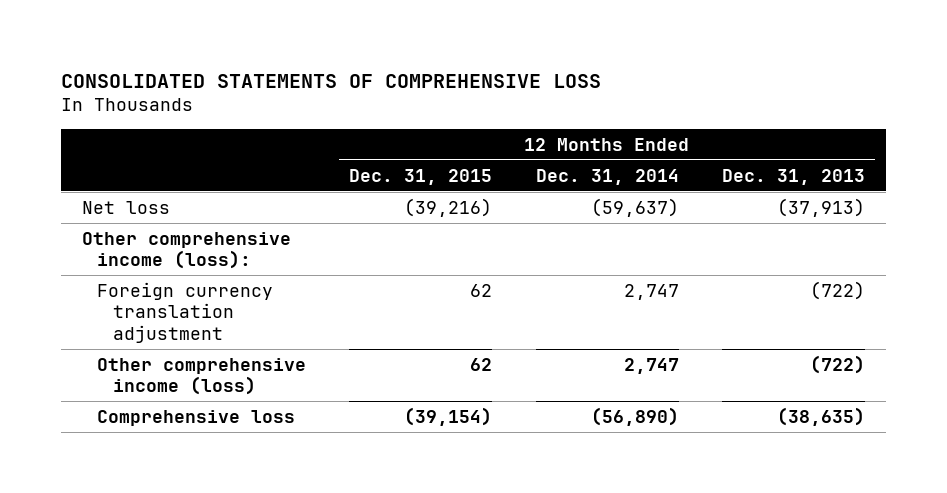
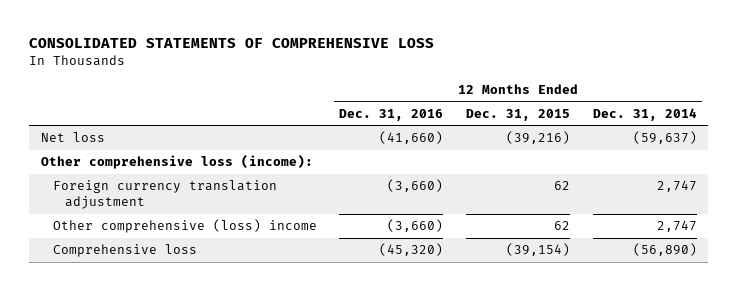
- | 12 Months Ended Dec. 31, 2015 | 12 Months Ended Dec. 31, 2014 | 12 Months Ended Dec. 31, 2013
+ | 12 Months Ended Dec. 31, 2016 | 12 Months Ended Dec. 31, 2015 | 12 Months Ended Dec. 31, 2014
- Other comprehensive income (loss):
+ Other comprehensive loss (income):
- Other comprehensive income (loss) | 62 | 2,747 | (722)
+ Other comprehensive (loss) income | (3,660) | 62 | 2,747

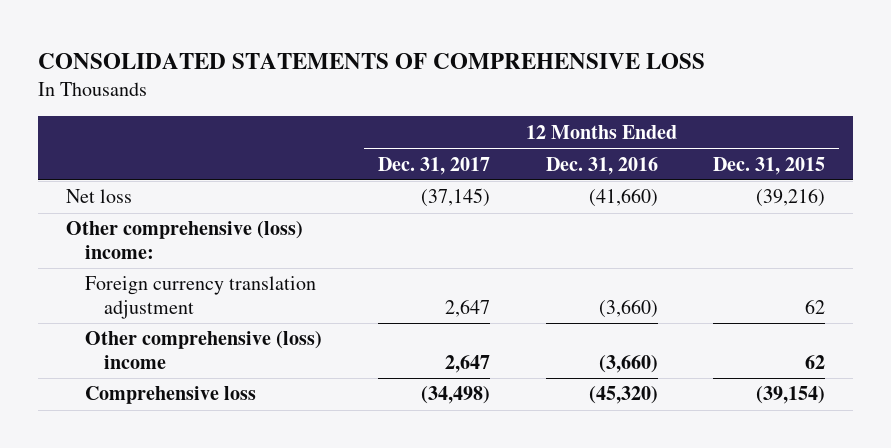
- | 12 Months Ended Dec. 31, 2016 | 12 Months Ended Dec. 31, 2015 | 12 Months Ended Dec. 31, 2014
+ | 12 Months Ended Dec. 31, 2017 | 12 Months Ended Dec. 31, 2016 | 12 Months Ended Dec. 31, 2015
- Other comprehensive loss (income):
+ Other comprehensive (loss) income:

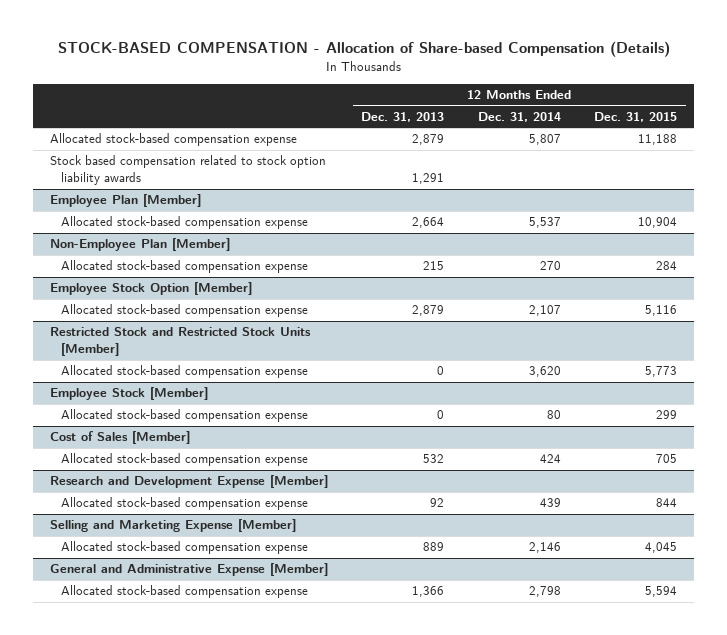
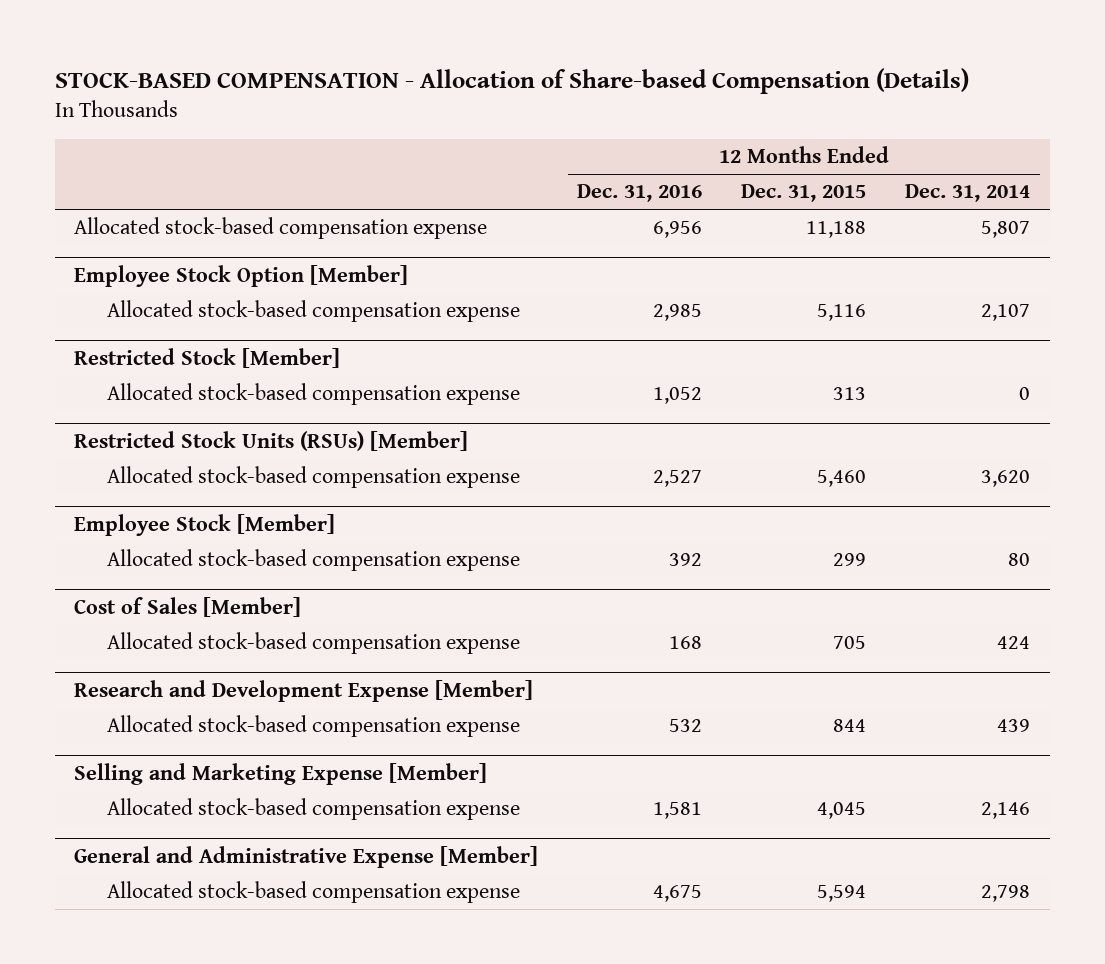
- | 12 Months Ended Dec. 31, 2013 | 12 Months Ended Dec. 31, 2014 | 12 Months Ended Dec. 31, 2015
+ | 12 Months Ended Dec. 31, 2016 | 12 Months Ended Dec. 31, 2015 | 12 Months Ended Dec. 31, 2014
- Stock based compensation related to stock option liability awards | 1,291 | |
- Employee Plan [Member]
- Allocated stock-based compensation expense | 2,664 | 5,537 | 10,904
- Non-Employee Plan [Member]
- Allocated stock-based compensation expense | 215 | 270 | 284
- Restricted Stock and Restricted Stock Units [Member]
- Allocated stock-based compensation expense | 0 | 3,620 | 5,773
+ Restricted Stock [Member]
+ Allocated stock-based compensation expense | 1,052 | 313 | 0
+ Restricted Stock Units (RSUs) [Member]
+ Allocated stock-based compensation expense | 2,527 | 5,460 | 3,620

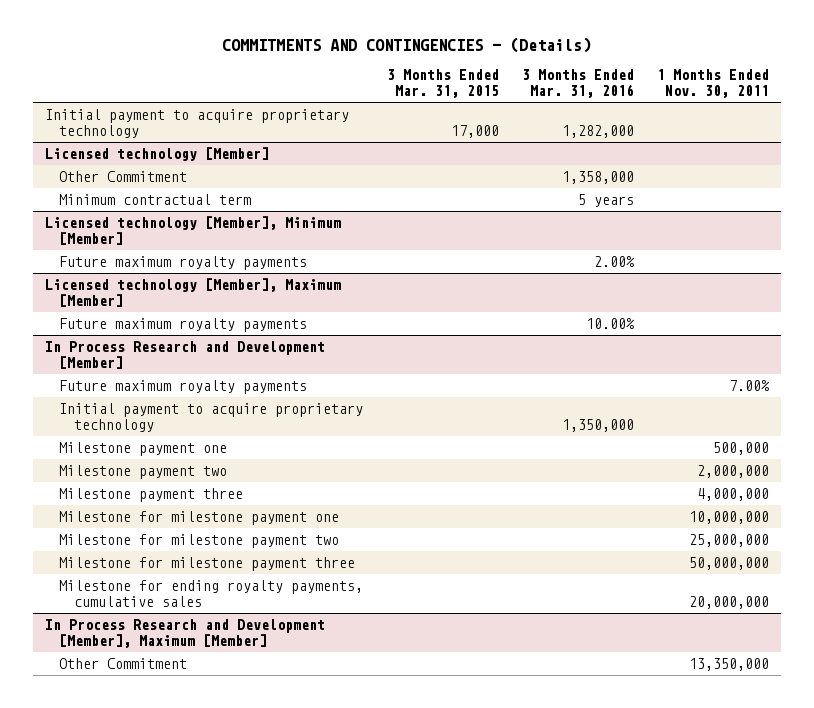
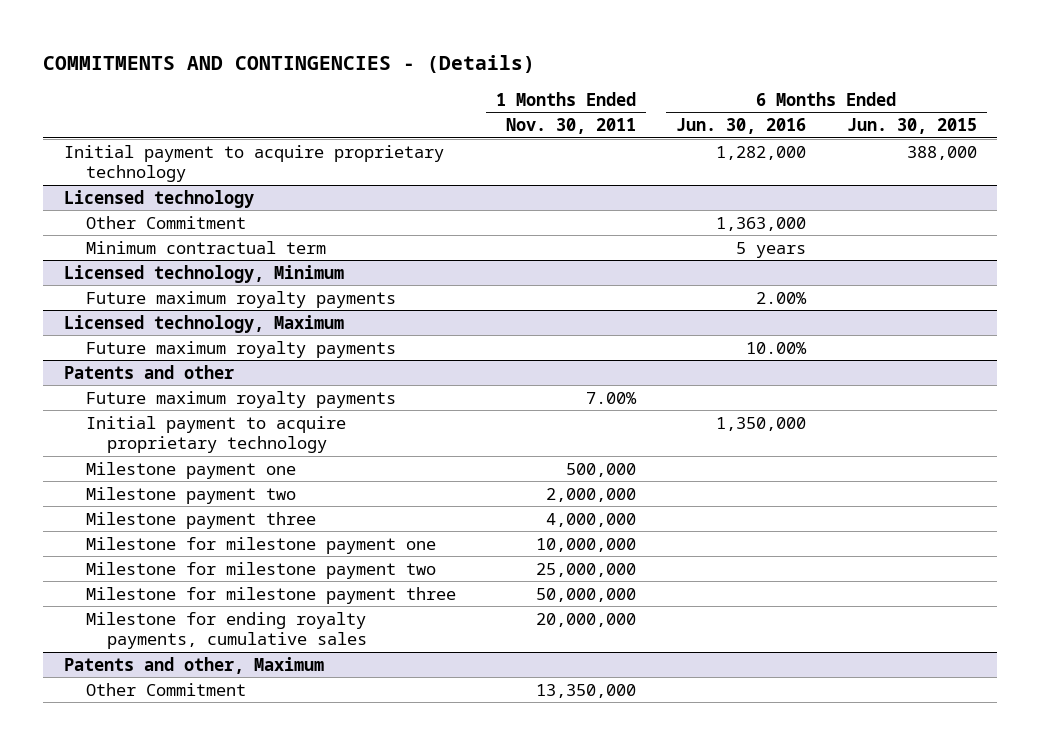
- | 3 Months Ended Mar. 31, 2015 | 3 Months Ended Mar. 31, 2016 | 1 Months Ended Nov. 30, 2011
+ | 1 Months Ended Nov. 30, 2011 | 6 Months Ended Jun. 30, 2016 | 6 Months Ended Jun. 30, 2015
- Licensed technology [Member]
+ Licensed technology
- Licensed technology [Member], Minimum [Member]
+ Licensed technology, Minimum
- Licensed technology [Member], Maximum [Member]
+ Licensed technology, Maximum
- In Process Research and Development [Member]
+ Patents and other
- In Process Research and Development [Member], Maximum [Member]
+ Patents and other, Maximum

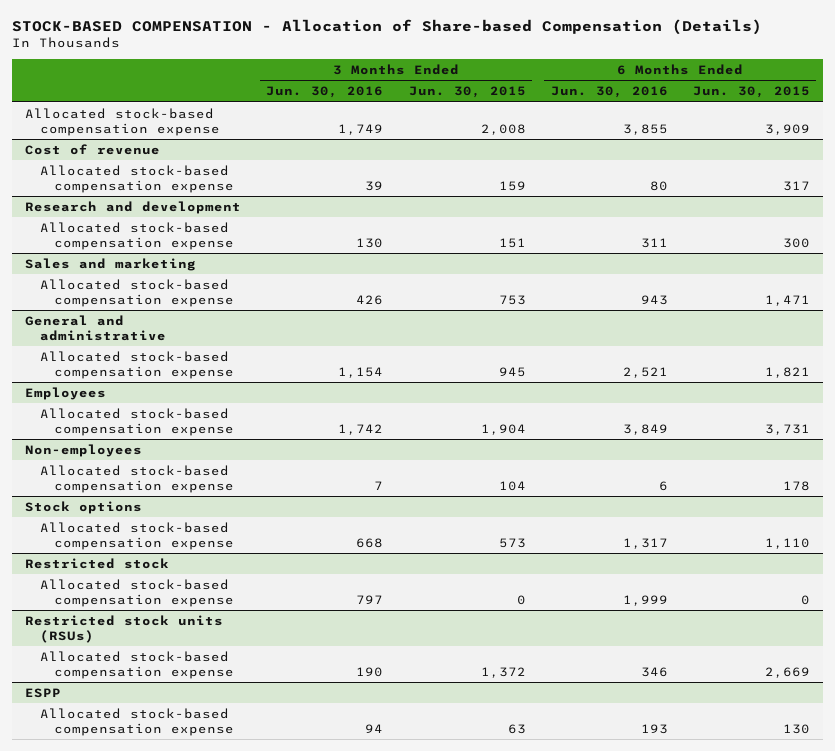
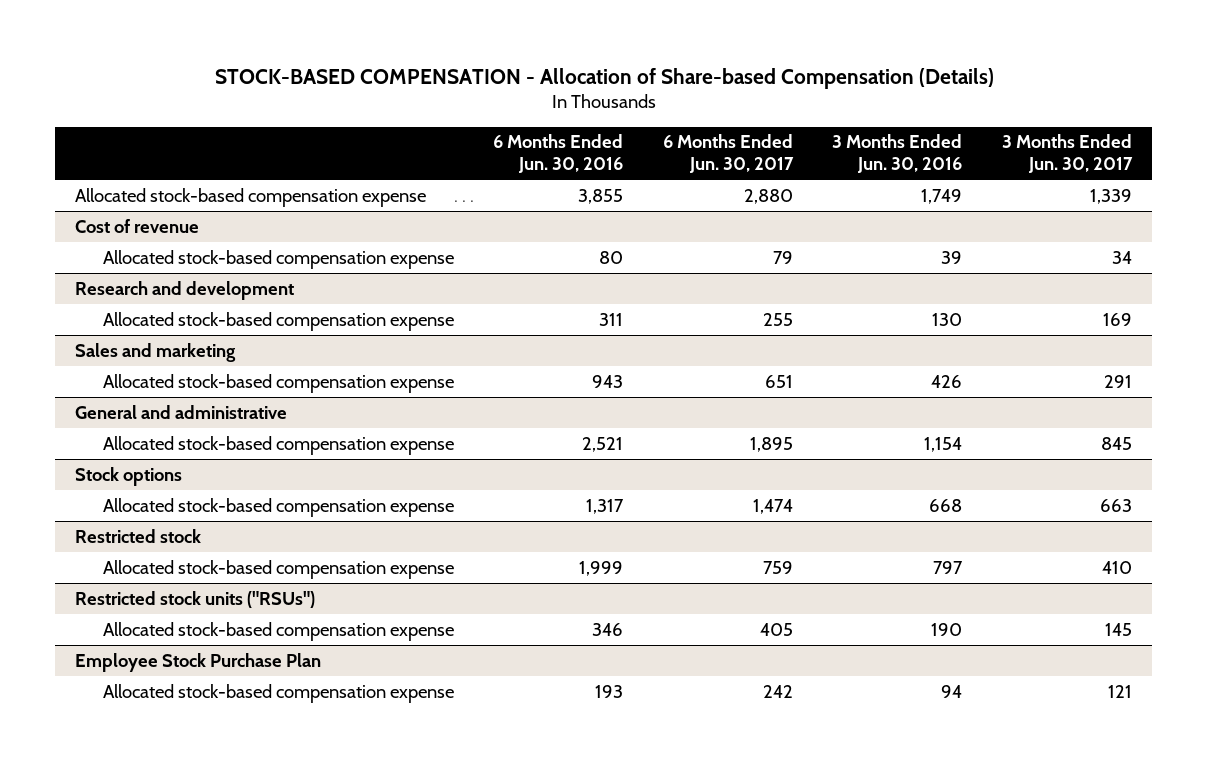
- | 3 Months Ended Jun. 30, 2016 | 3 Months Ended Jun. 30, 2015 | 6 Months Ended Jun. 30, 2016 | 6 Months Ended Jun. 30, 2015
+ | 6 Months Ended Jun. 30, 2016 | 6 Months Ended Jun. 30, 2017 | 3 Months Ended Jun. 30, 2016 | 3 Months Ended Jun. 30, 2017
- Employees
- Allocated stock-based compensation expense | 1,742 | 1,904 | 3,849 | 3,731
- Non-employees
- Allocated stock-based compensation expense | 7 | 104 | 6 | 178
- Restricted stock units (RSUs)
+ Restricted stock units ("RSUs")
- ESPP
+ Employee Stock Purchase Plan

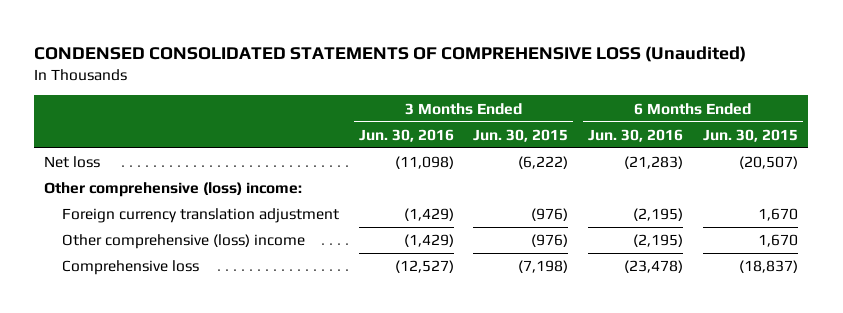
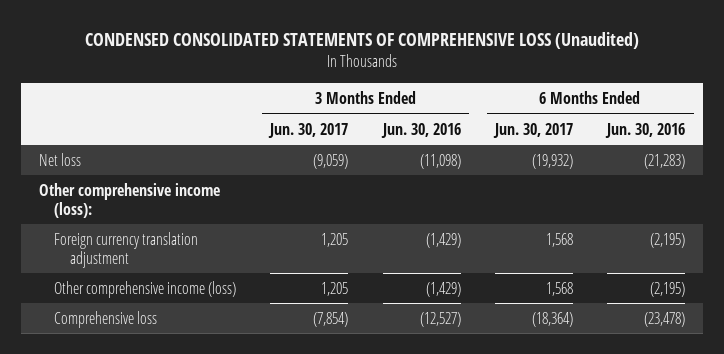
- | 3 Months Ended Jun. 30, 2016 | 3 Months Ended Jun. 30, 2015 | 6 Months Ended Jun. 30, 2016 | 6 Months Ended Jun. 30, 2015
+ | 3 Months Ended Jun. 30, 2017 | 3 Months Ended Jun. 30, 2016 | 6 Months Ended Jun. 30, 2017 | 6 Months Ended Jun. 30, 2016
- Other comprehensive (loss) income:
+ Other comprehensive income (loss):
- Other comprehensive (loss) income | (1,429) | (976) | (2,195) | 1,670
+ Other comprehensive income (loss) | 1,205 | (1,429) | 1,568 | (2,195)

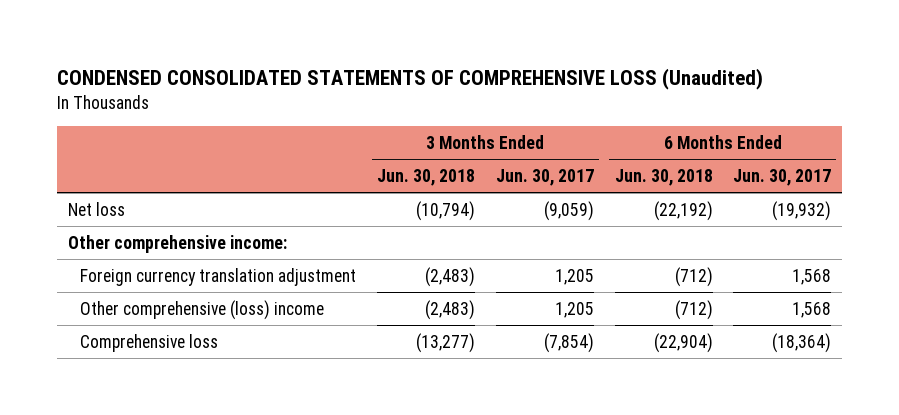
- | 3 Months Ended Jun. 30, 2017 | 3 Months Ended Jun. 30, 2016 | 6 Months Ended Jun. 30, 2017 | 6 Months Ended Jun. 30, 2016
+ | 3 Months Ended Jun. 30, 2018 | 3 Months Ended Jun. 30, 2017 | 6 Months Ended Jun. 30, 2018 | 6 Months Ended Jun. 30, 2017
- Other comprehensive income (loss):
+ Other comprehensive income:
- Other comprehensive income (loss) | 1,205 | (1,429) | 1,568 | (2,195)
+ Other comprehensive (loss) income | (2,483) | 1,205 | (712) | 1,568

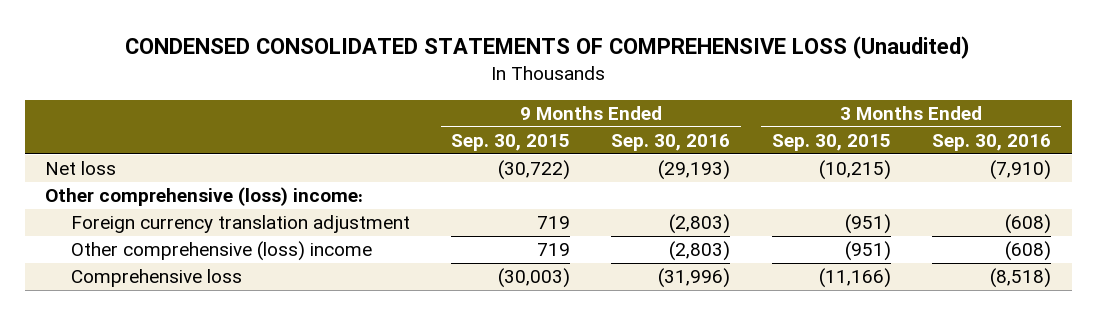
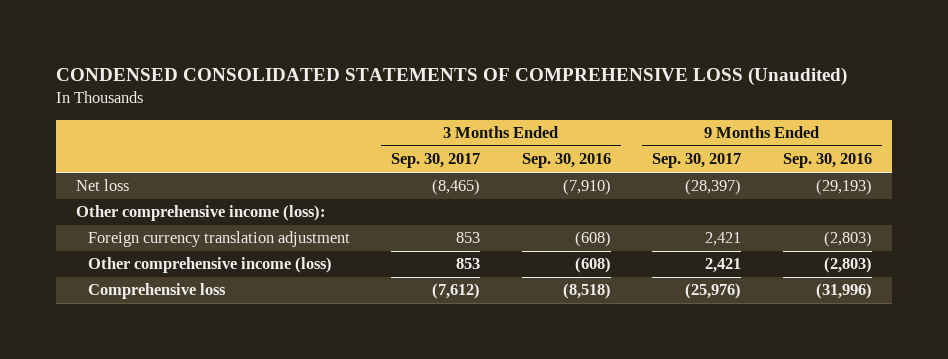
- | 9 Months Ended Sep. 30, 2015 | 9 Months Ended Sep. 30, 2016 | 3 Months Ended Sep. 30, 2015 | 3 Months Ended Sep. 30, 2016
+ | 3 Months Ended Sep. 30, 2017 | 3 Months Ended Sep. 30, 2016 | 9 Months Ended Sep. 30, 2017 | 9 Months Ended Sep. 30, 2016
- Other comprehensive (loss) income:
+ Other comprehensive income (loss):
- Other comprehensive (loss) income | 719 | (2,803) | (951) | (608)
+ Other comprehensive income (loss) | 853 | (608) | 2,421 | (2,803)

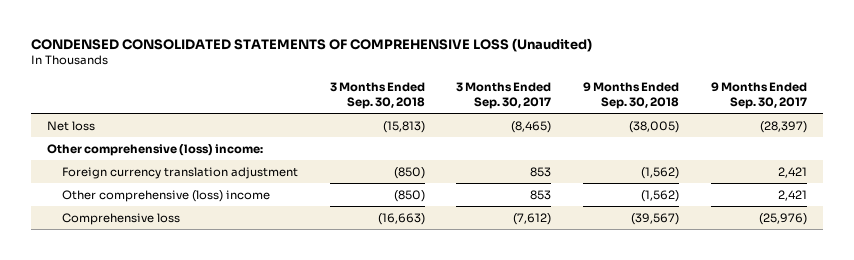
- | 3 Months Ended Sep. 30, 2017 | 3 Months Ended Sep. 30, 2016 | 9 Months Ended Sep. 30, 2017 | 9 Months Ended Sep. 30, 2016
+ | 3 Months Ended Sep. 30, 2018 | 3 Months Ended Sep. 30, 2017 | 9 Months Ended Sep. 30, 2018 | 9 Months Ended Sep. 30, 2017
- Other comprehensive income (loss):
+ Other comprehensive (loss) income:
- Other comprehensive income (loss) | 853 | (608) | 2,421 | (2,803)
+ Other comprehensive (loss) income | (850) | 853 | (1,562) | 2,421

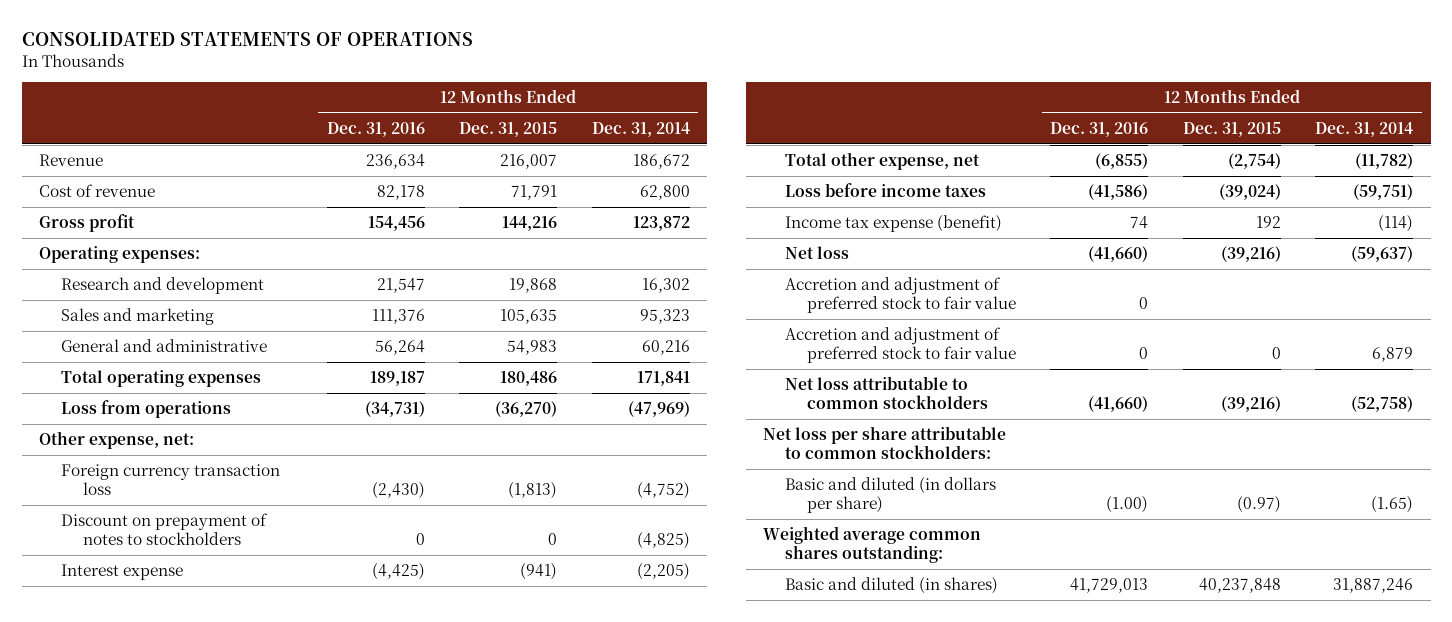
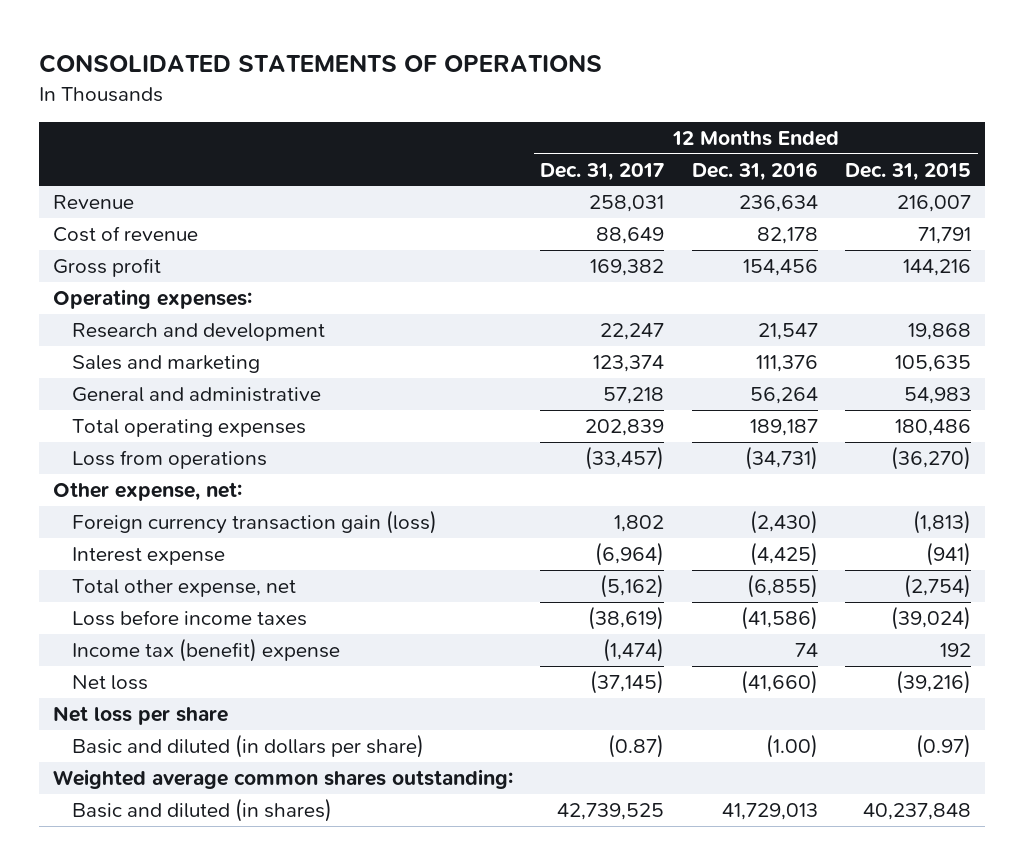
- | 12 Months Ended Dec. 31, 2016 | 12 Months Ended Dec. 31, 2015 | 12 Months Ended Dec. 31, 2014
+ | 12 Months Ended Dec. 31, 2017 | 12 Months Ended Dec. 31, 2016 | 12 Months Ended Dec. 31, 2015
- Foreign currency transaction loss | (2,430) | (1,813) | (4,752)
- Discount on prepayment of notes to stockholders | 0 | 0 | (4,825)
+ Foreign currency transaction gain (loss) | 1,802 | (2,430) | (1,813)
- Income tax expense (benefit) | 74 | 192 | (114)
+ Income tax (benefit) expense | (1,474) | 74 | 192
- Accretion and adjustment of preferred stock to fair value | 0 | |
- Accretion and adjustment of preferred stock to fair value | 0 | 0 | 6,879
- Net loss attributable to common stockholders | (41,660) | (39,216) | (52,758)
- Net loss per share attributable to common stockholders:
+ Net loss per share

